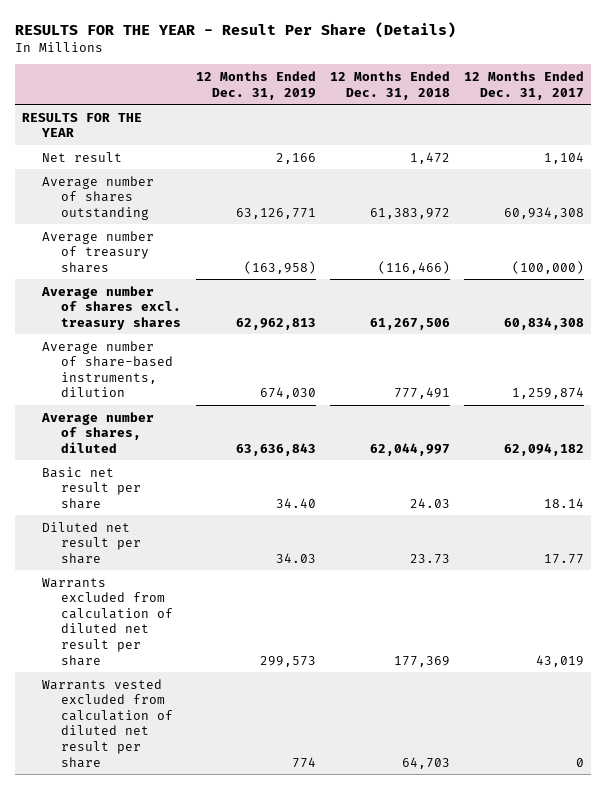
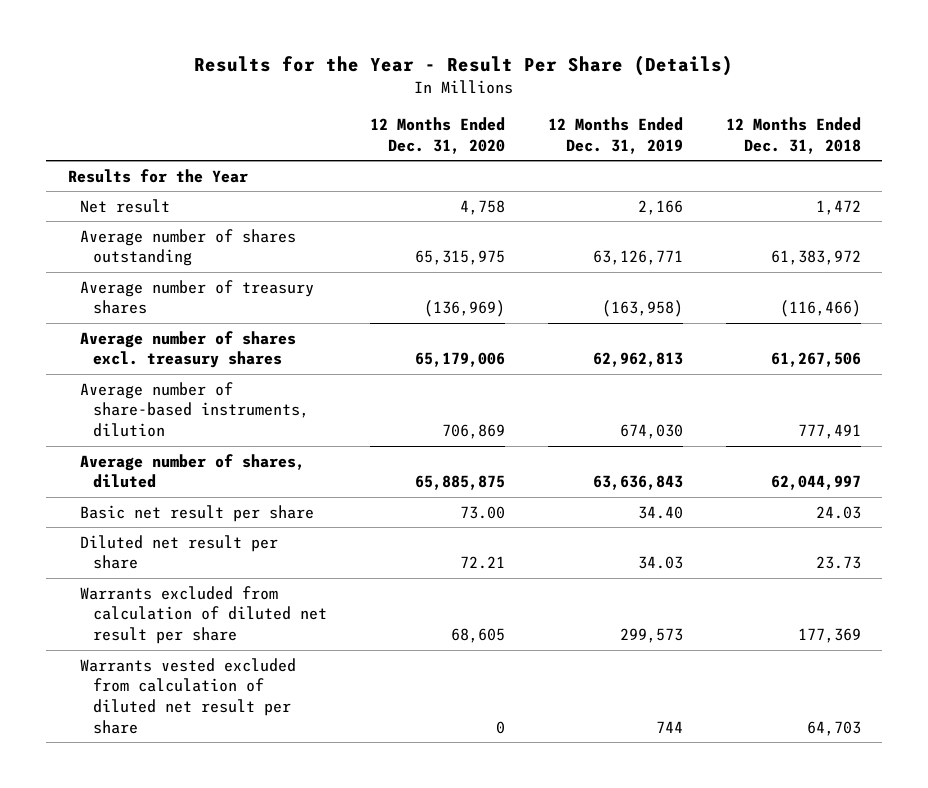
- RESULTS FOR THE YEAR - Result Per Share (Details)
+ Results for the Year - Result Per Share (Details)
- | 12 Months Ended Dec. 31, 2019 | 12 Months Ended Dec. 31, 2018 | 12 Months Ended Dec. 31, 2017
+ | 12 Months Ended Dec. 31, 2020 | 12 Months Ended Dec. 31, 2019 | 12 Months Ended Dec. 31, 2018
- RESULTS FOR THE YEAR
+ Results for the Year
- Warrants vested excluded from calculation of diluted net result per share | 774 | 64,703 | 0
+ Warrants vested excluded from calculation of diluted net result per share | 0 | 744 | 64,703

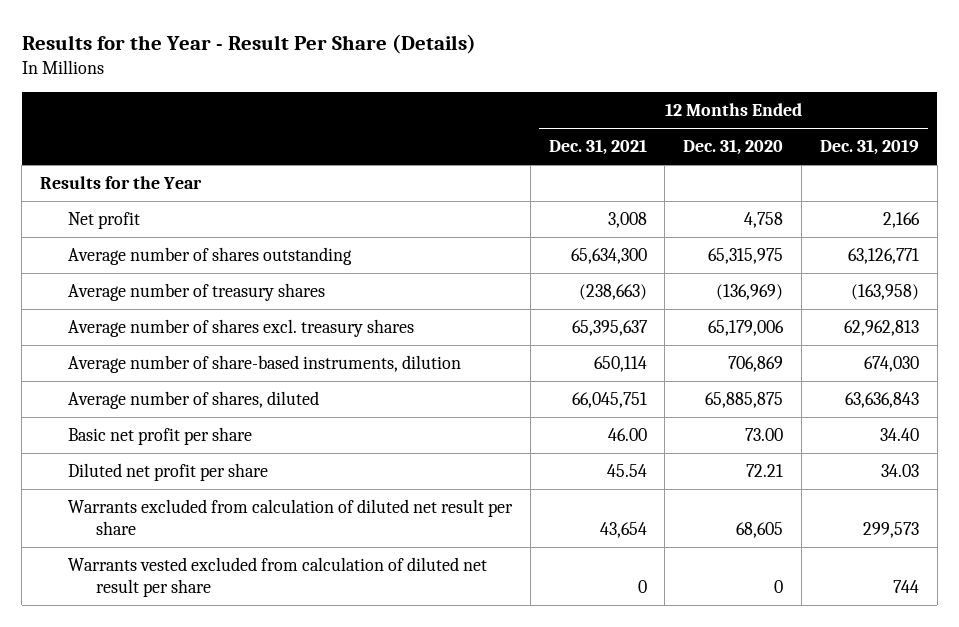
- | 12 Months Ended Dec. 31, 2020 | 12 Months Ended Dec. 31, 2019 | 12 Months Ended Dec. 31, 2018
+ | 12 Months Ended Dec. 31, 2021 | 12 Months Ended Dec. 31, 2020 | 12 Months Ended Dec. 31, 2019
- Net result | 4,758 | 2,166 | 1,472
+ Net profit | 3,008 | 4,758 | 2,166
- Basic net result per share | 73.00 | 34.40 | 24.03
- Diluted net result per share | 72.21 | 34.03 | 23.73
+ Basic net profit per share | 46.00 | 73.00 | 34.40
+ Diluted net profit per share | 45.54 | 72.21 | 34.03

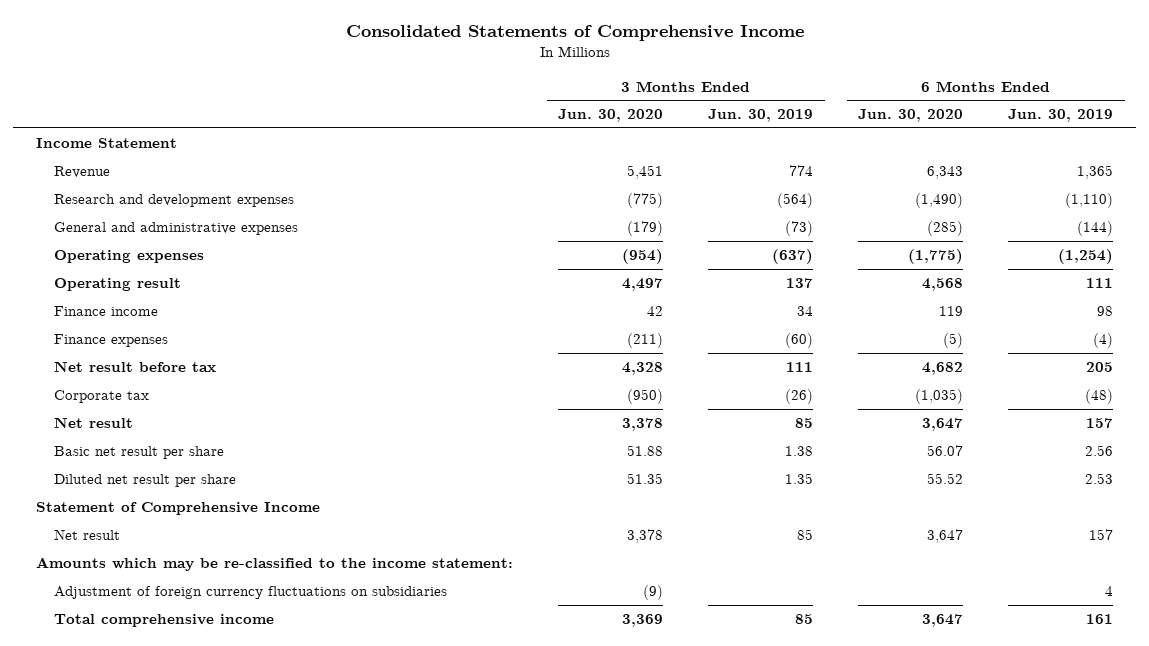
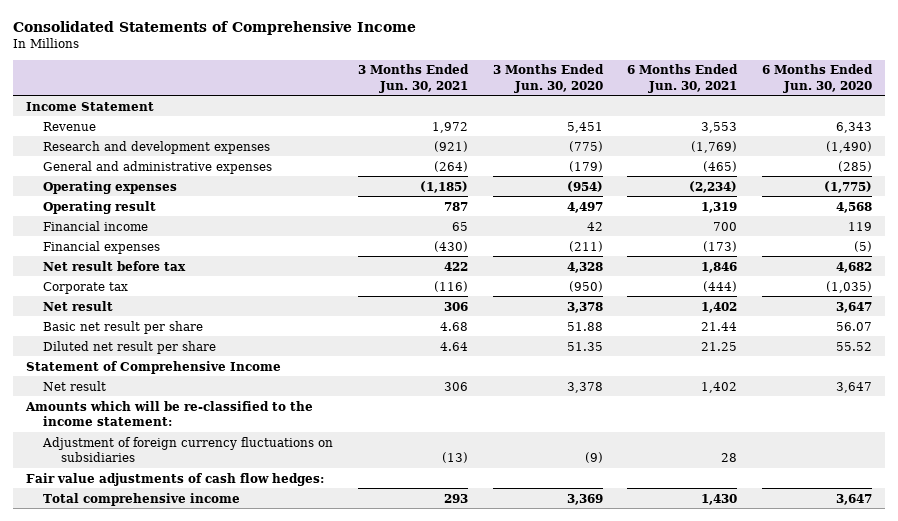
- | 3 Months Ended Jun. 30, 2020 | 3 Months Ended Jun. 30, 2019 | 6 Months Ended Jun. 30, 2020 | 6 Months Ended Jun. 30, 2019
+ | 3 Months Ended Jun. 30, 2021 | 3 Months Ended Jun. 30, 2020 | 6 Months Ended Jun. 30, 2021 | 6 Months Ended Jun. 30, 2020
- Finance income | 42 | 34 | 119 | 98
- Finance expenses | (211) | (60) | (5) | (4)
+ Financial income | 65 | 42 | 700 | 119
+ Financial expenses | (430) | (211) | (173) | (5)
- Amounts which may be re-classified to the income statement:
+ Amounts which will be re-classified to the income statement:
+ Fair value adjustments of cash flow hedges:

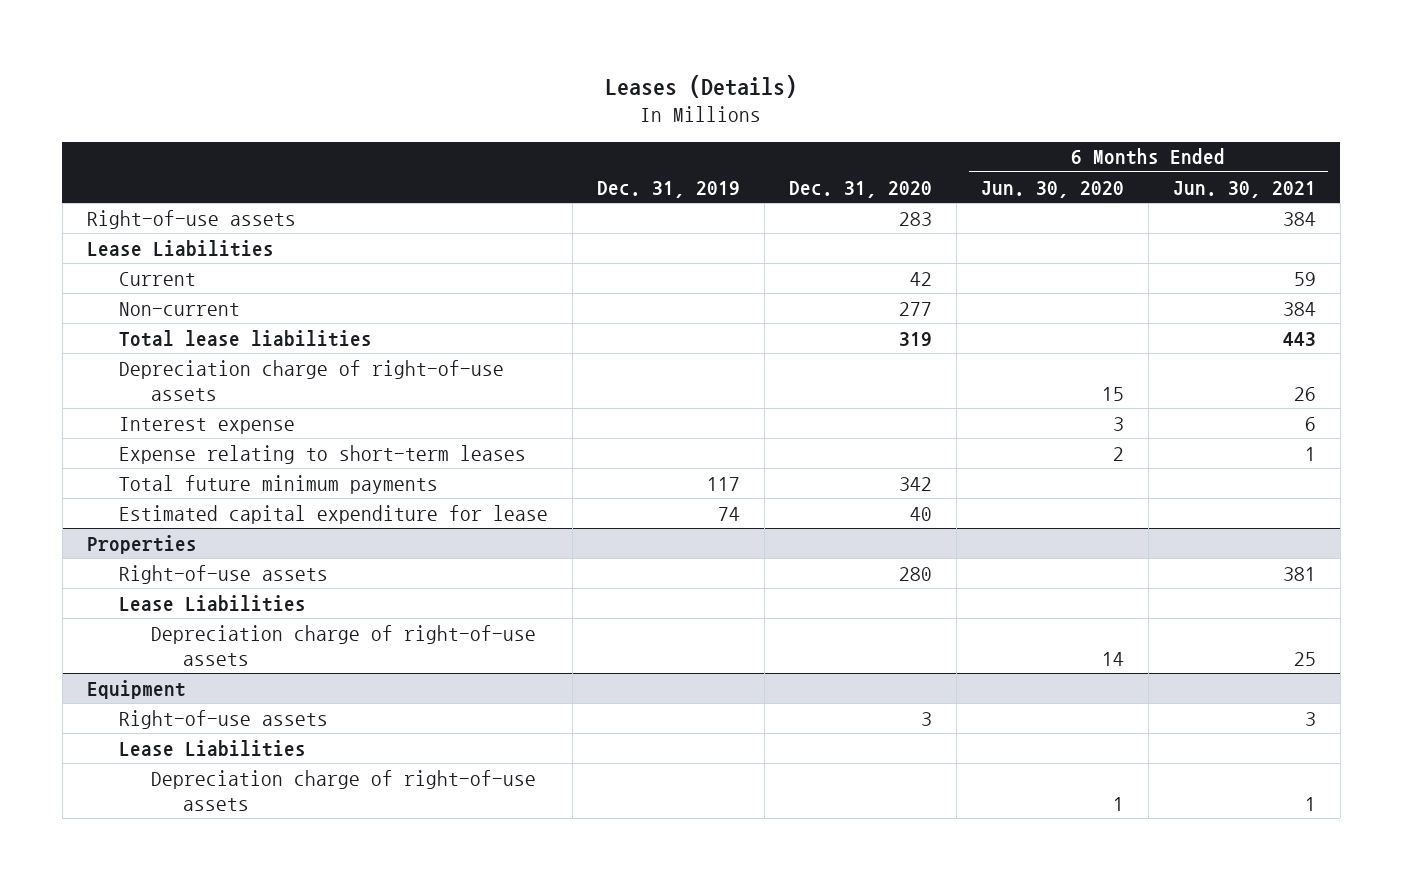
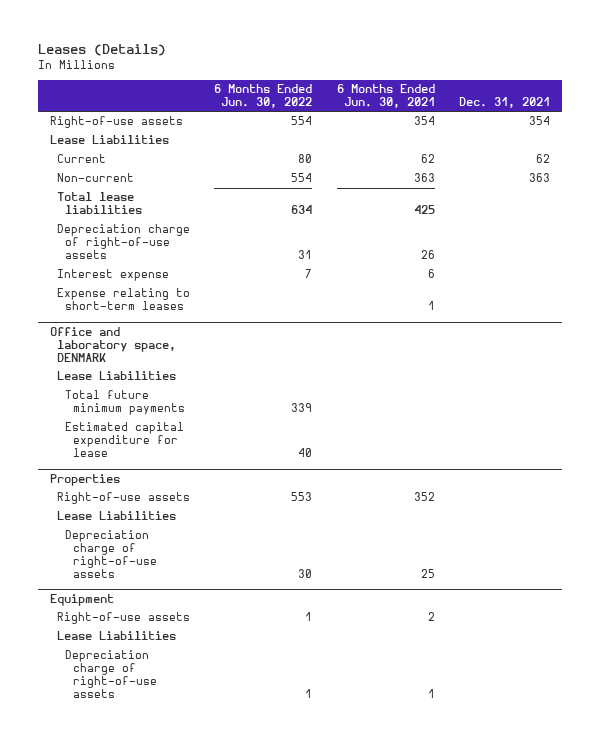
- | Dec. 31, 2019 | Dec. 31, 2020 | 6 Months Ended Jun. 30, 2020 | 6 Months Ended Jun. 30, 2021
+ | 6 Months Ended Jun. 30, 2022 | 6 Months Ended Jun. 30, 2021 | Dec. 31, 2021
- Right-of-use assets | | 283 | | 384
+ Right-of-use assets | 554 | 354 | 354
- Current | | 42 | | 59
- Non-current | | 277 | | 384
- Total lease liabilities | | 319 | | 443
+ Current | 80 | 62 | 62
+ Non-current | 554 | 363 | 363
+ Total lease liabilities | 634 | 425 |
+ Office and laboratory space, DENMARK
+ Lease Liabilities
@ Properties
- Right-of-use assets | | 280 | | 381
+ Right-of-use assets | 553 | 352 |
@ Equipment
- Right-of-use assets | | 3 | | 3
+ Right-of-use assets | 1 | 2 |

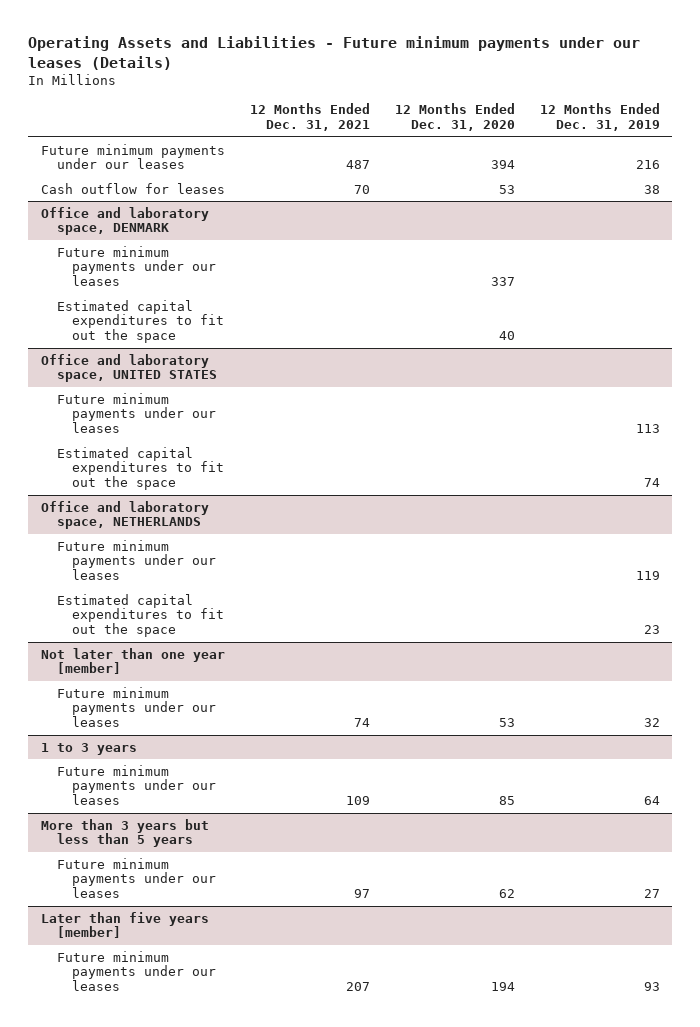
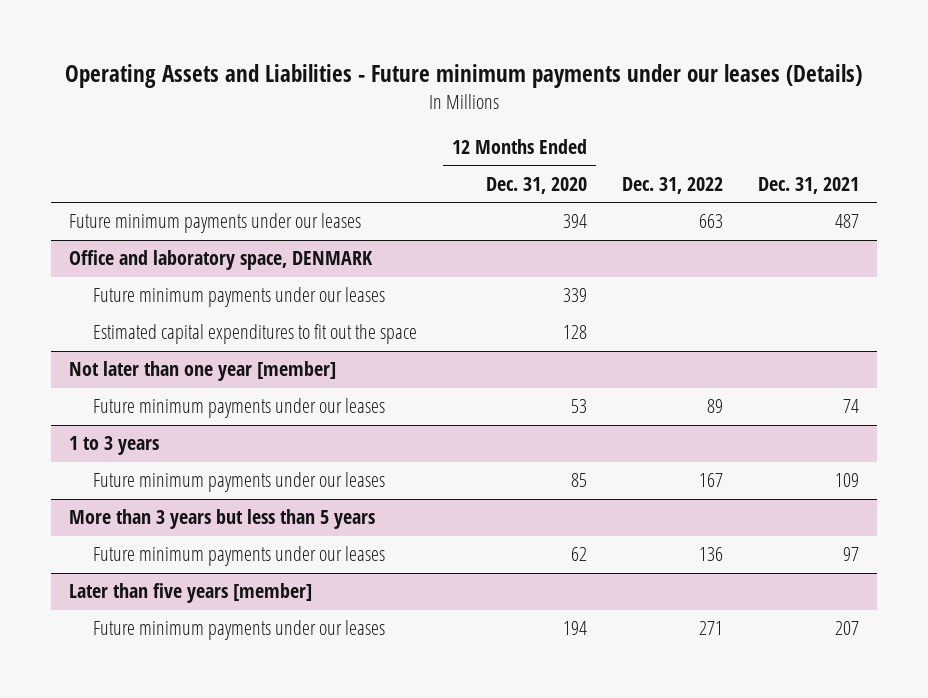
- | 12 Months Ended Dec. 31, 2021 | 12 Months Ended Dec. 31, 2020 | 12 Months Ended Dec. 31, 2019
+ | 12 Months Ended Dec. 31, 2020 | Dec. 31, 2022 | Dec. 31, 2021
- Cash outflow for leases | 70 | 53 | 38
@ Office and laboratory space, DENMARK
- Future minimum payments under our leases | | 337 |
- Estimated capital expenditures to fit out the space | | 40 |
- Office and laboratory space, UNITED STATES
- Future minimum payments under our leases | | | 113
- Estimated capital expenditures to fit out the space | | | 74
- Office and laboratory space, NETHERLANDS
- Future minimum payments under our leases | | | 119
- Estimated capital expenditures to fit out the space | | | 23
@ Office and laboratory space, DENMARK
+ Future minimum payments under our leases | 339 | |
+ Estimated capital expenditures to fit out the space | 128 | |

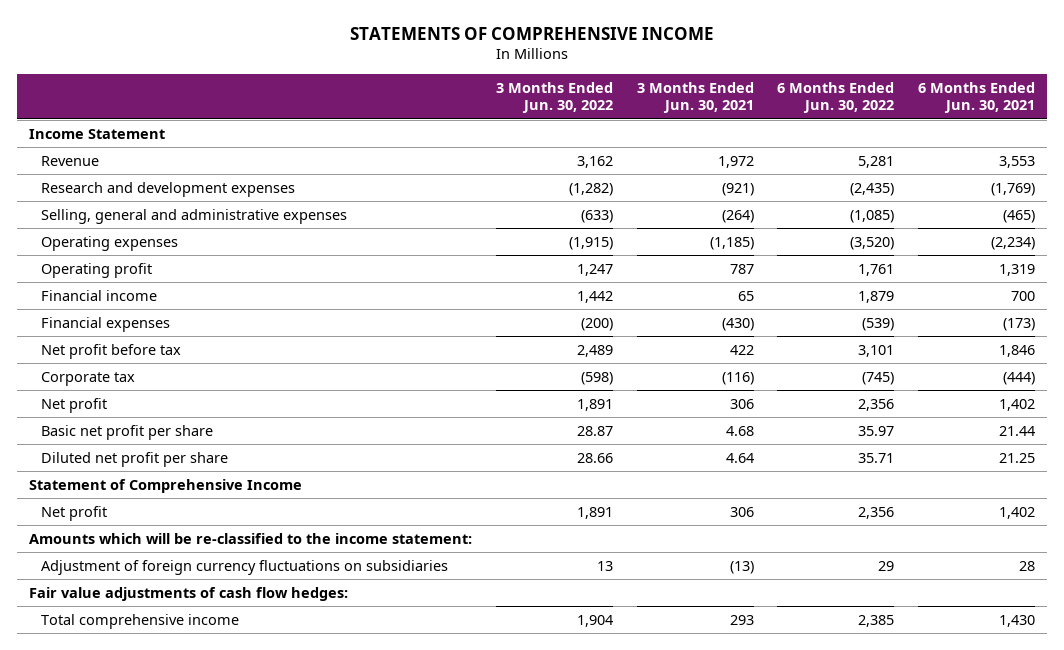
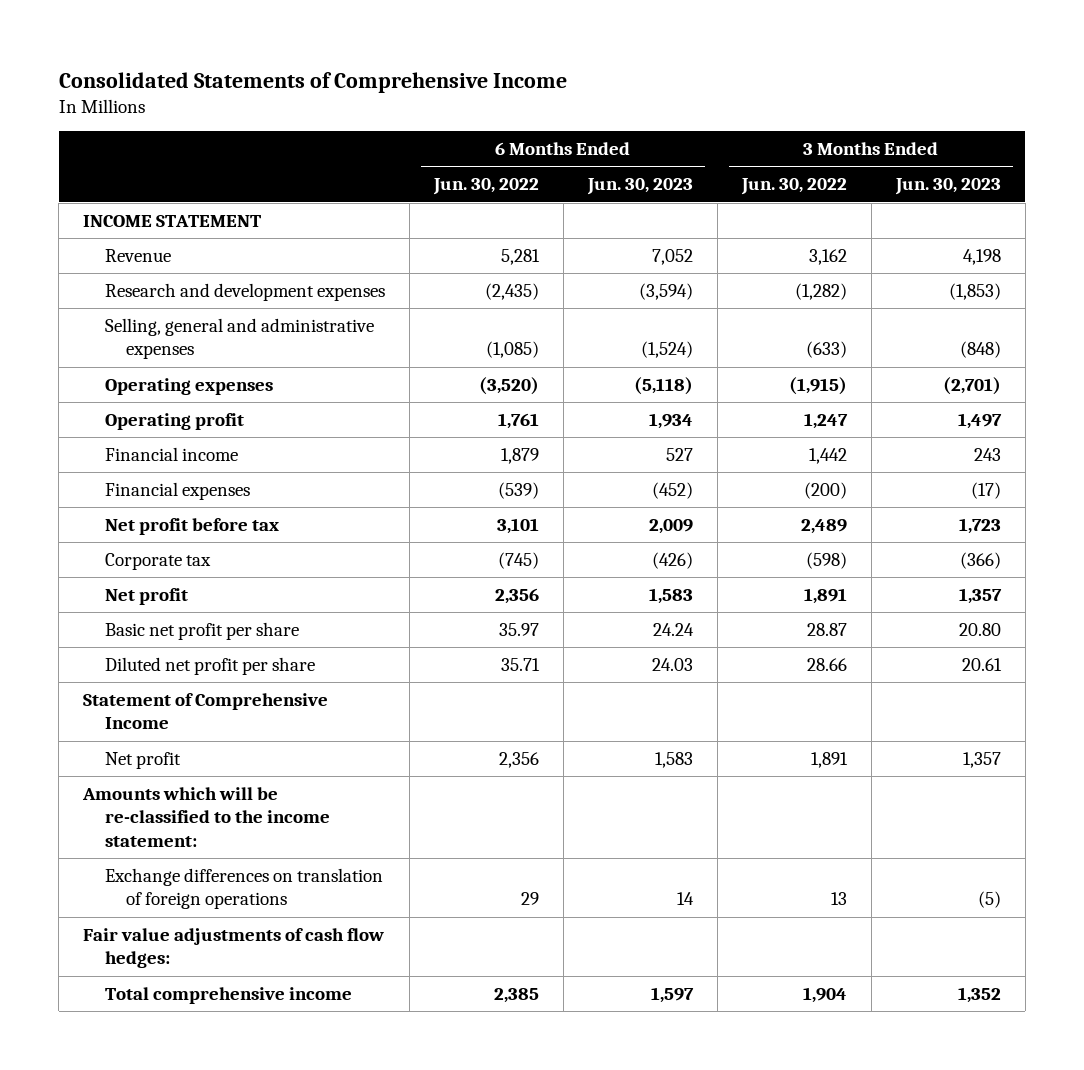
- STATEMENTS OF COMPREHENSIVE INCOME
+ Consolidated Statements of Comprehensive Income
- | 3 Months Ended Jun. 30, 2022 | 3 Months Ended Jun. 30, 2021 | 6 Months Ended Jun. 30, 2022 | 6 Months Ended Jun. 30, 2021
+ | 6 Months Ended Jun. 30, 2022 | 6 Months Ended Jun. 30, 2023 | 3 Months Ended Jun. 30, 2022 | 3 Months Ended Jun. 30, 2023
- Income Statement
+ INCOME STATEMENT
- Adjustment of foreign currency fluctuations on subsidiaries | 13 | (13) | 29 | 28
+ Exchange differences on translation of foreign operations | 29 | 14 | 13 | (5)

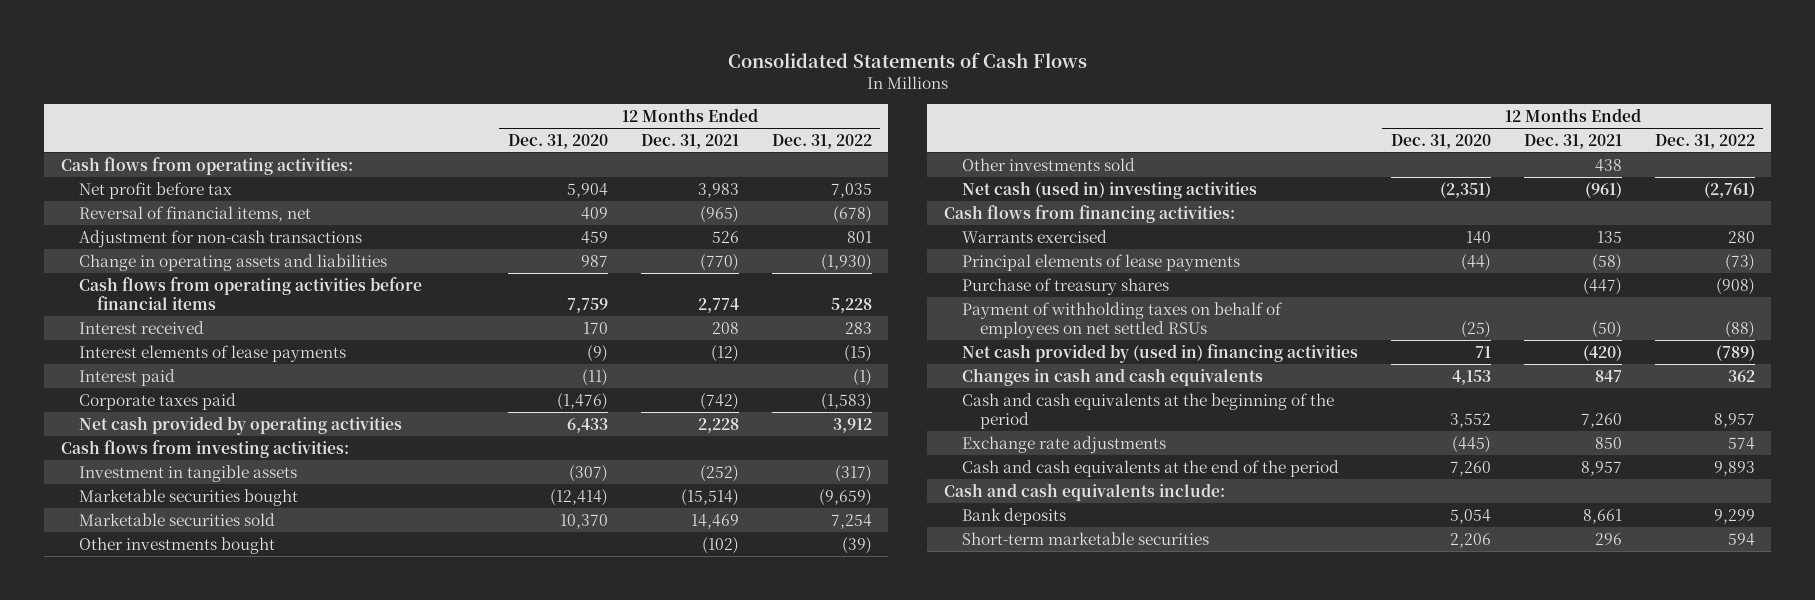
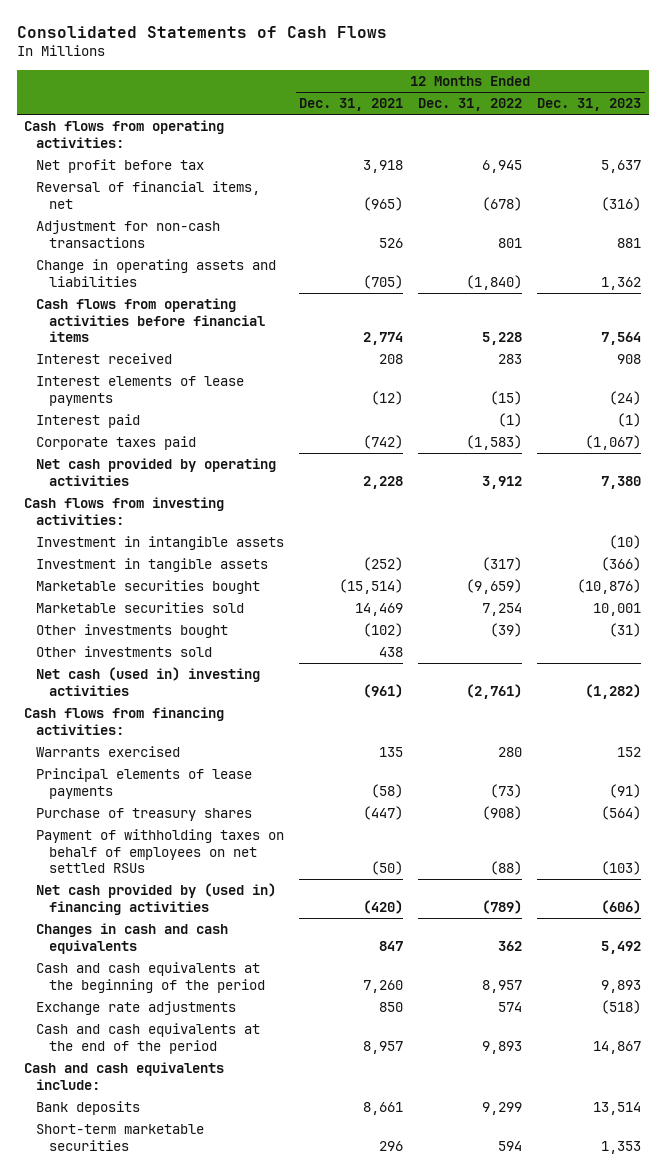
- | 12 Months Ended Dec. 31, 2020 | 12 Months Ended Dec. 31, 2021 | 12 Months Ended Dec. 31, 2022
+ | 12 Months Ended Dec. 31, 2021 | 12 Months Ended Dec. 31, 2022 | 12 Months Ended Dec. 31, 2023
- Net profit before tax | 5,904 | 3,983 | 7,035
+ Net profit before tax | 3,918 | 6,945 | 5,637
- Change in operating assets and liabilities | 987 | (770) | (1,930)
+ Change in operating assets and liabilities | (705) | (1,840) | 1,362
+ Investment in intangible assets | | | (10)

